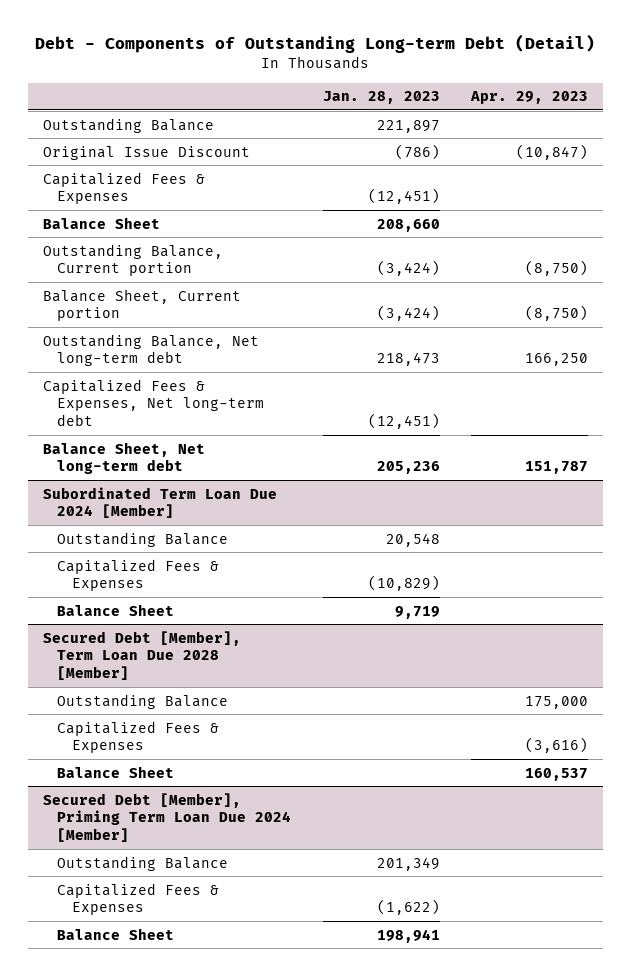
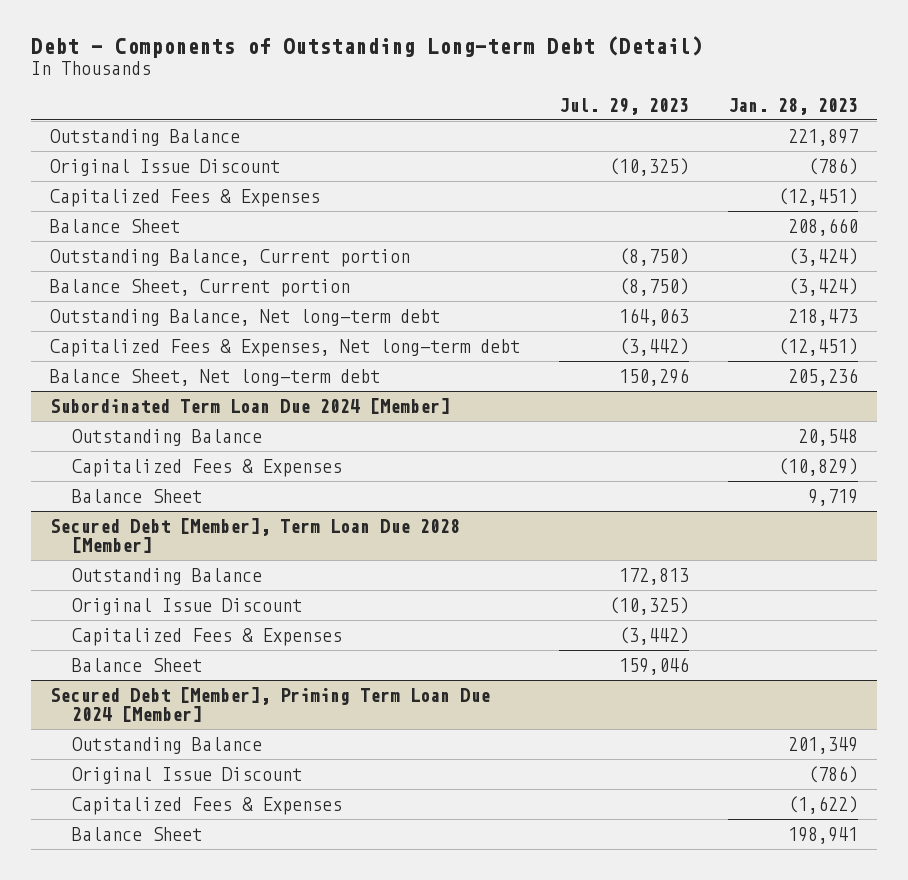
- | Jan. 28, 2023 | Apr. 29, 2023
+ | Jul. 29, 2023 | Jan. 28, 2023
@ Secured Debt [Member], Term Loan Due 2028 [Member]
+ Original Issue Discount | (10,325) |
@ Secured Debt [Member], Priming Term Loan Due 2024 [Member]
+ Original Issue Discount | | (786)

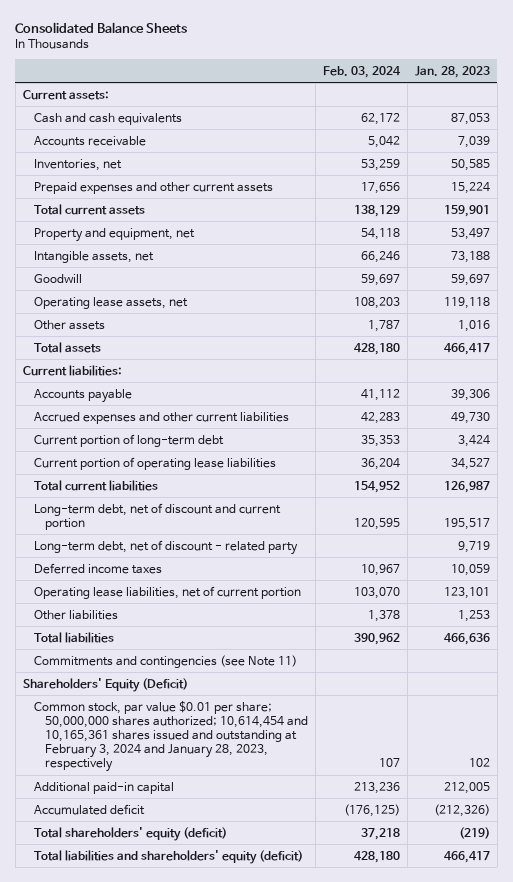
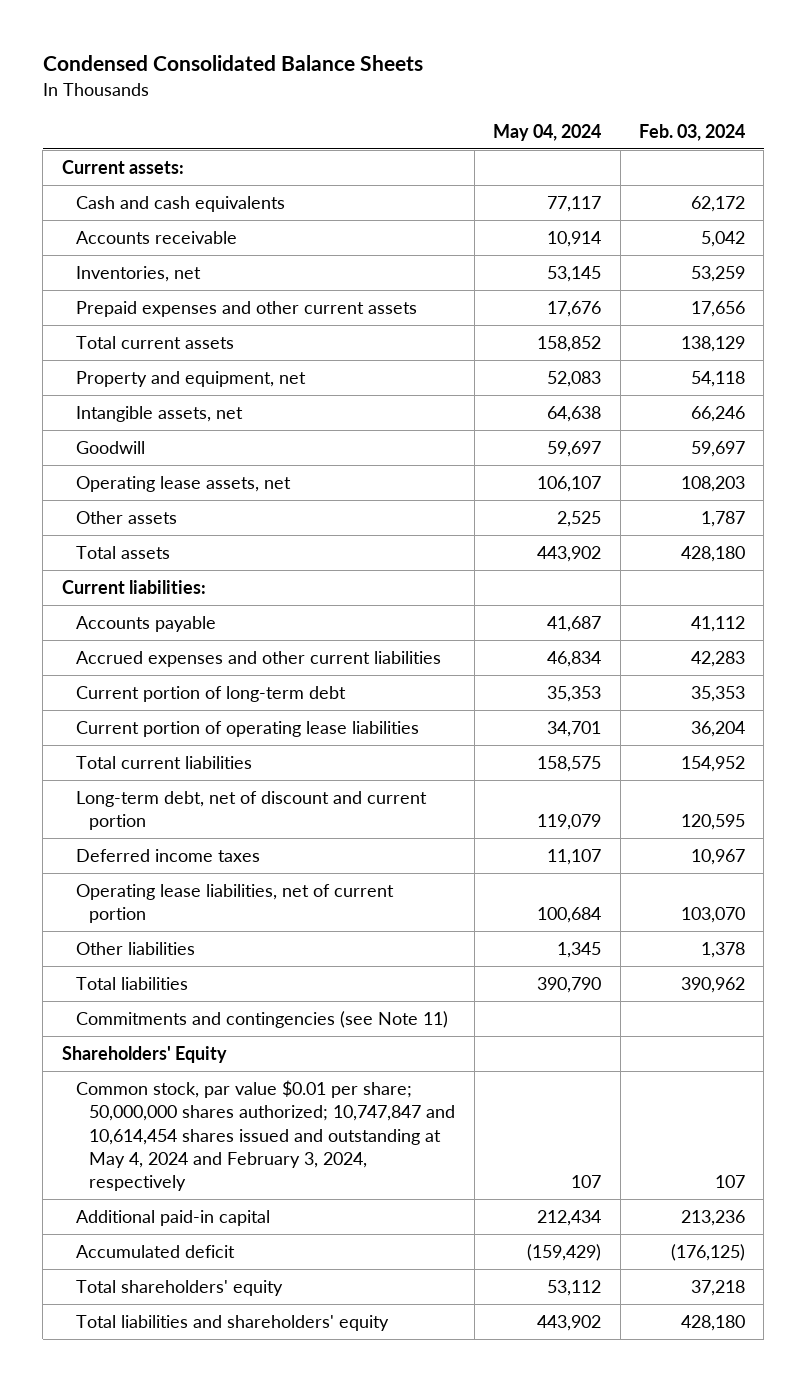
- Consolidated Balance Sheets
+ Condensed Consolidated Balance Sheets
- | Feb. 03, 2024 | Jan. 28, 2023
+ | May 04, 2024 | Feb. 03, 2024
- Long-term debt, net of discount - related party | | 9,719
- Shareholders' Equity (Deficit)
- Common stock, par value $0.01 per share; 50,000,000 shares authorized; 10,614,454 and 10,165,361 shares issued and outstanding at February 3, 2024 and January 28, 2023, respectively | 107 | 102
+ Shareholders' Equity
+ Common stock, par value $0.01 per share; 50,000,000 shares authorized; 10,747,847 and 10,614,454 shares issued and outstanding at May 4, 2024 and February 3, 2024, respectively | 107 | 107
- Total shareholders' equity (deficit) | 37,218 | (219)
- Total liabilities and shareholders' equity (deficit) | 428,180 | 466,417
+ Total shareholders' equity | 53,112 | 37,218
+ Total liabilities and shareholders' equity | 443,902 | 428,180

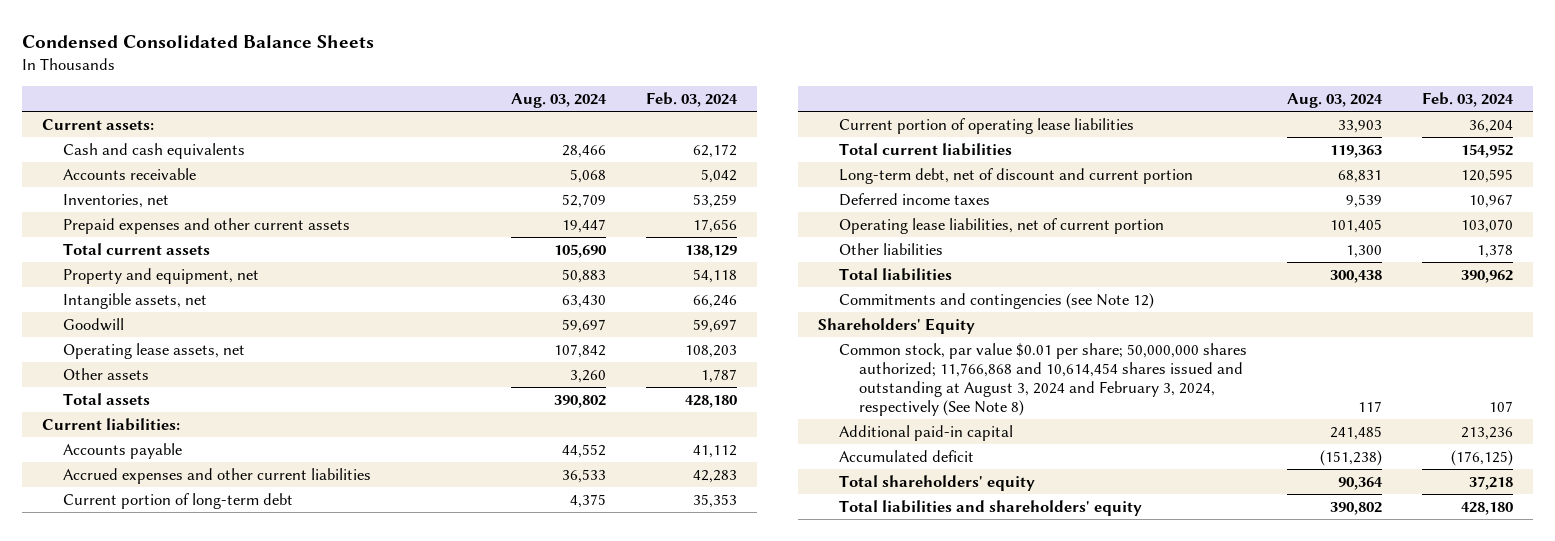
- | May 04, 2024 | Feb. 03, 2024
+ | Aug. 03, 2024 | Feb. 03, 2024
- Commitments and contingencies (see Note 11)
+ Commitments and contingencies (see Note 12)
- Common stock, par value $0.01 per share; 50,000,000 shares authorized; 10,747,847 and 10,614,454 shares issued and outstanding at May 4, 2024 and February 3, 2024, respectively | 107 | 107
+ Common stock, par value $0.01 per share; 50,000,000 shares authorized; 11,766,868 and 10,614,454 shares issued and outstanding at August 3, 2024 and February 3, 2024, respectively (See Note 8) | 117 | 107

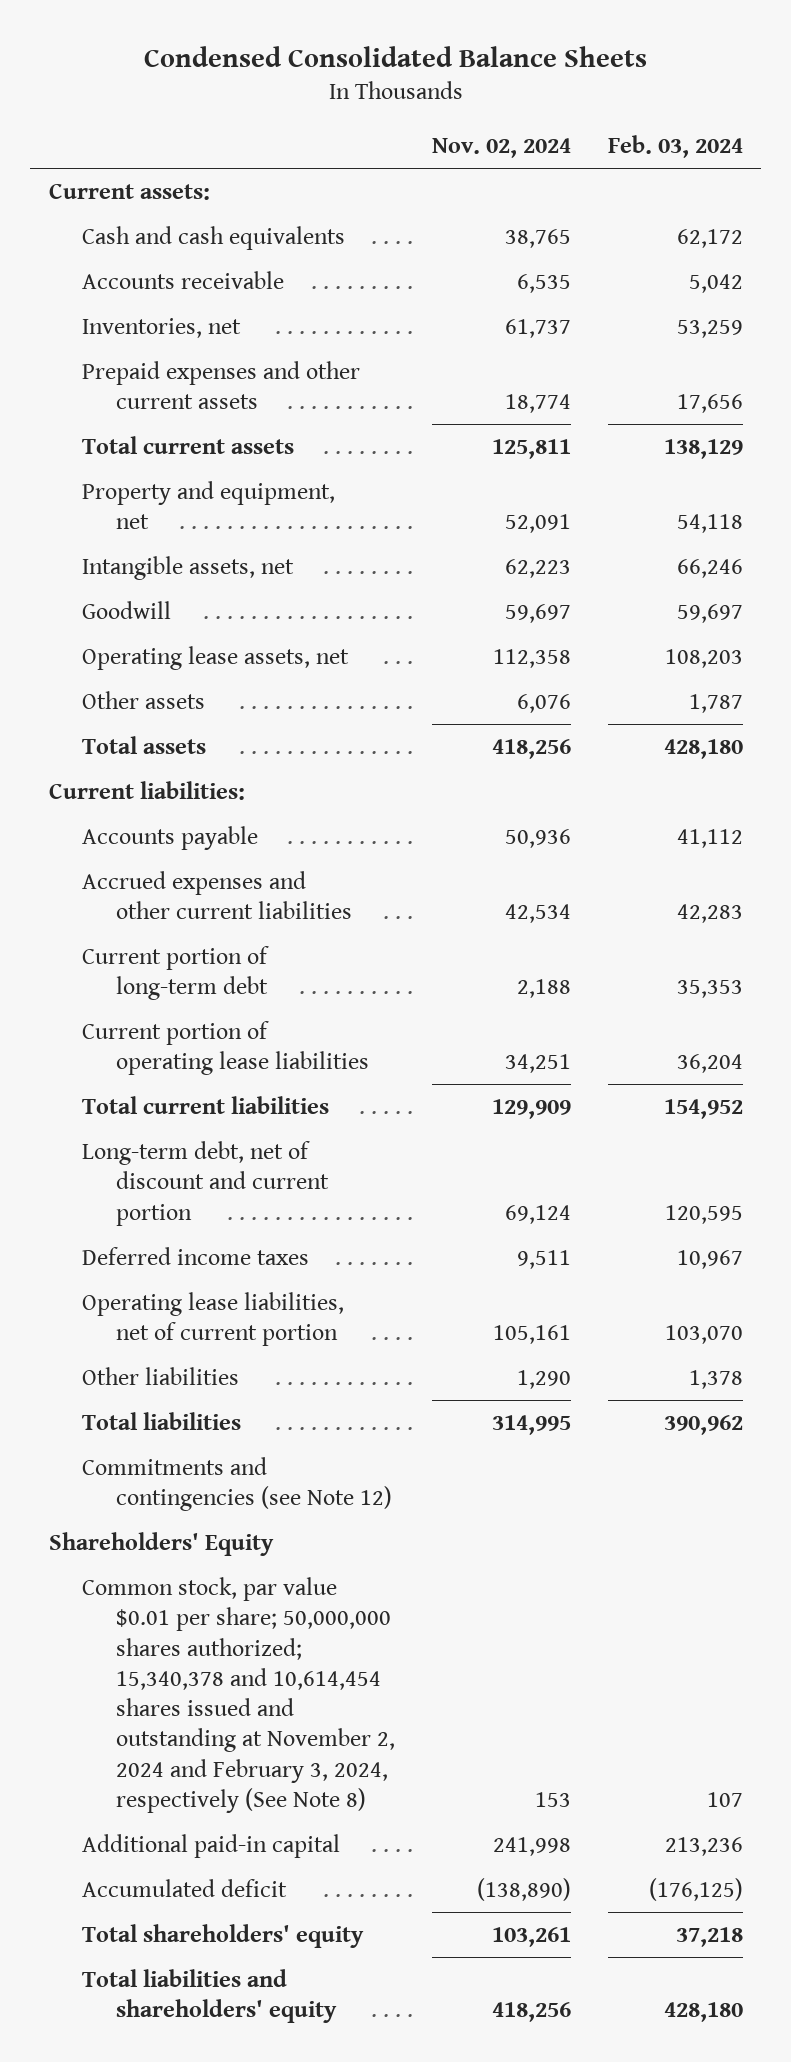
- | Aug. 03, 2024 | Feb. 03, 2024
+ | Nov. 02, 2024 | Feb. 03, 2024
- Common stock, par value $0.01 per share; 50,000,000 shares authorized; 11,766,868 and 10,614,454 shares issued and outstanding at August 3, 2024 and February 3, 2024, respectively (See Note 8) | 117 | 107
+ Common stock, par value $0.01 per share; 50,000,000 shares authorized; 15,340,378 and 10,614,454 shares issued and outstanding at November 2, 2024 and February 3, 2024, respectively (See Note 8) | 153 | 107

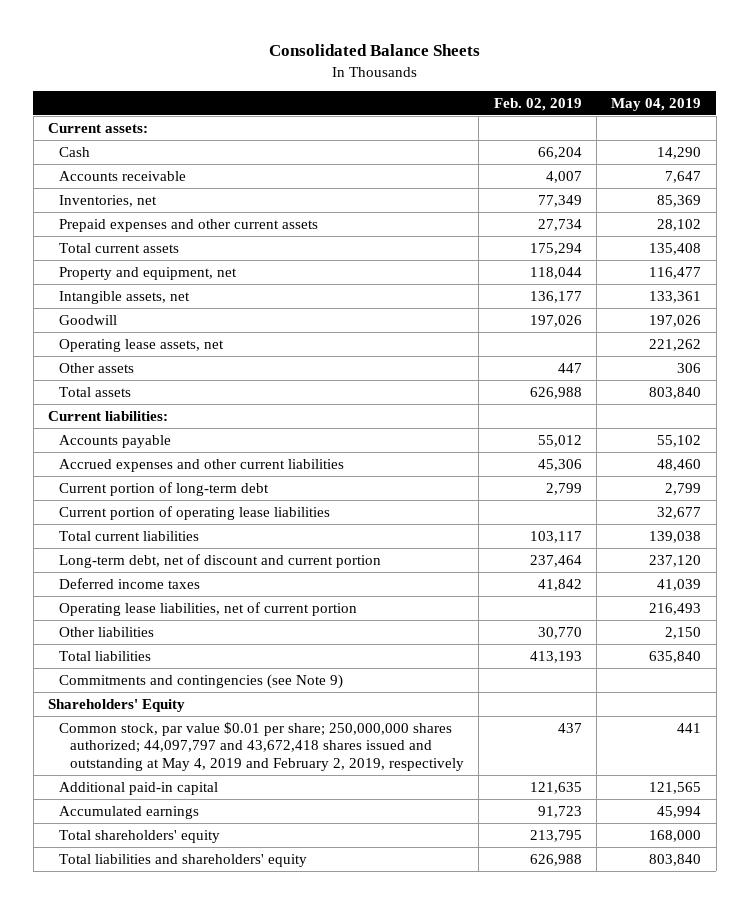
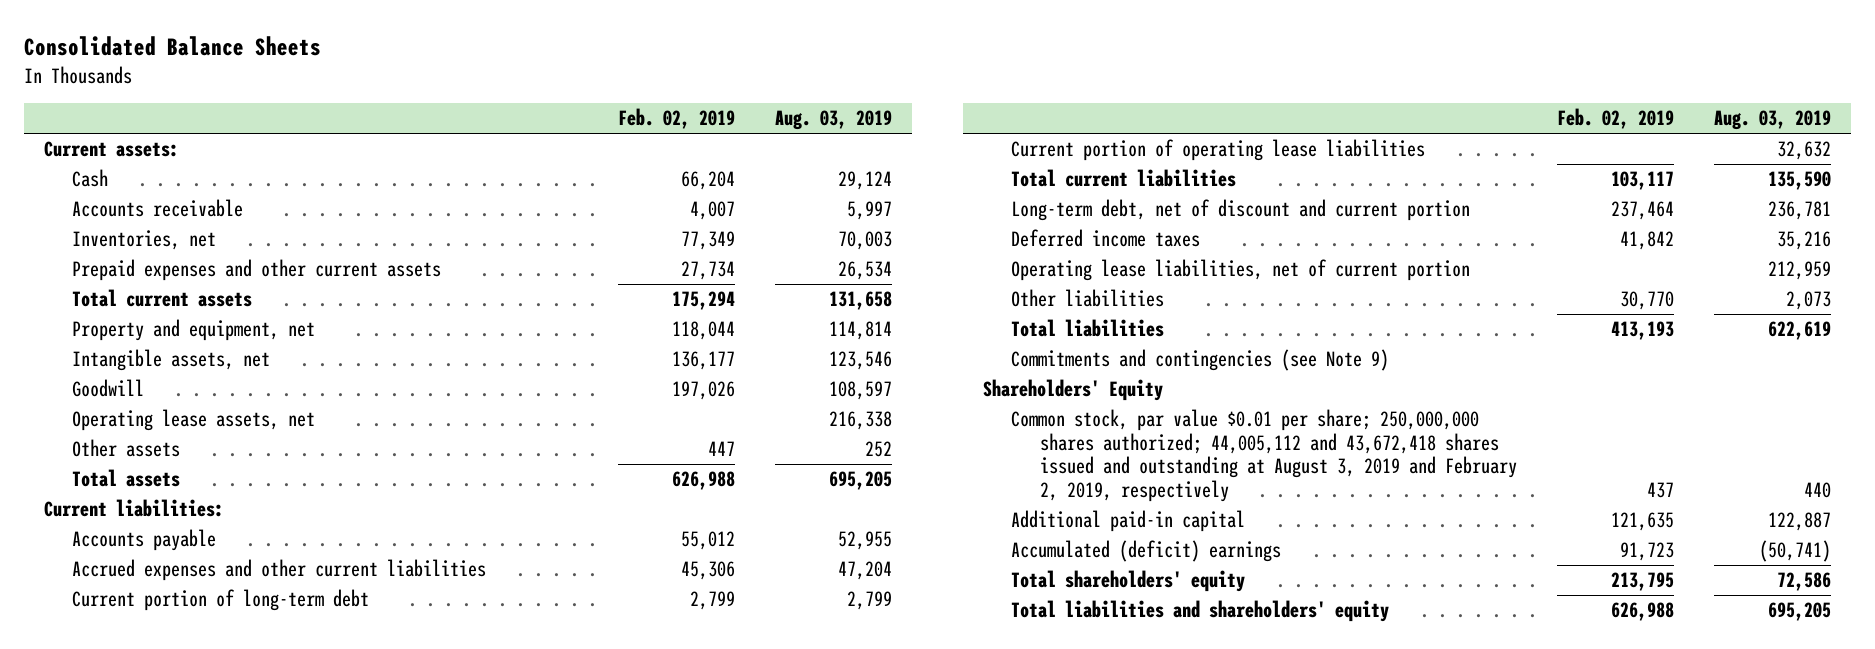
- | Feb. 02, 2019 | May 04, 2019
+ | Feb. 02, 2019 | Aug. 03, 2019
- Common stock, par value $0.01 per share; 250,000,000 shares authorized; 44,097,797 and 43,672,418 shares issued and outstanding at May 4, 2019 and February 2, 2019, respectively | 437 | 441
+ Common stock, par value $0.01 per share; 250,000,000 shares authorized; 44,005,112 and 43,672,418 shares issued and outstanding at August 3, 2019 and February 2, 2019, respectively | 437 | 440
- Accumulated earnings | 91,723 | 45,994
+ Accumulated (deficit) earnings | 91,723 | (50,741)

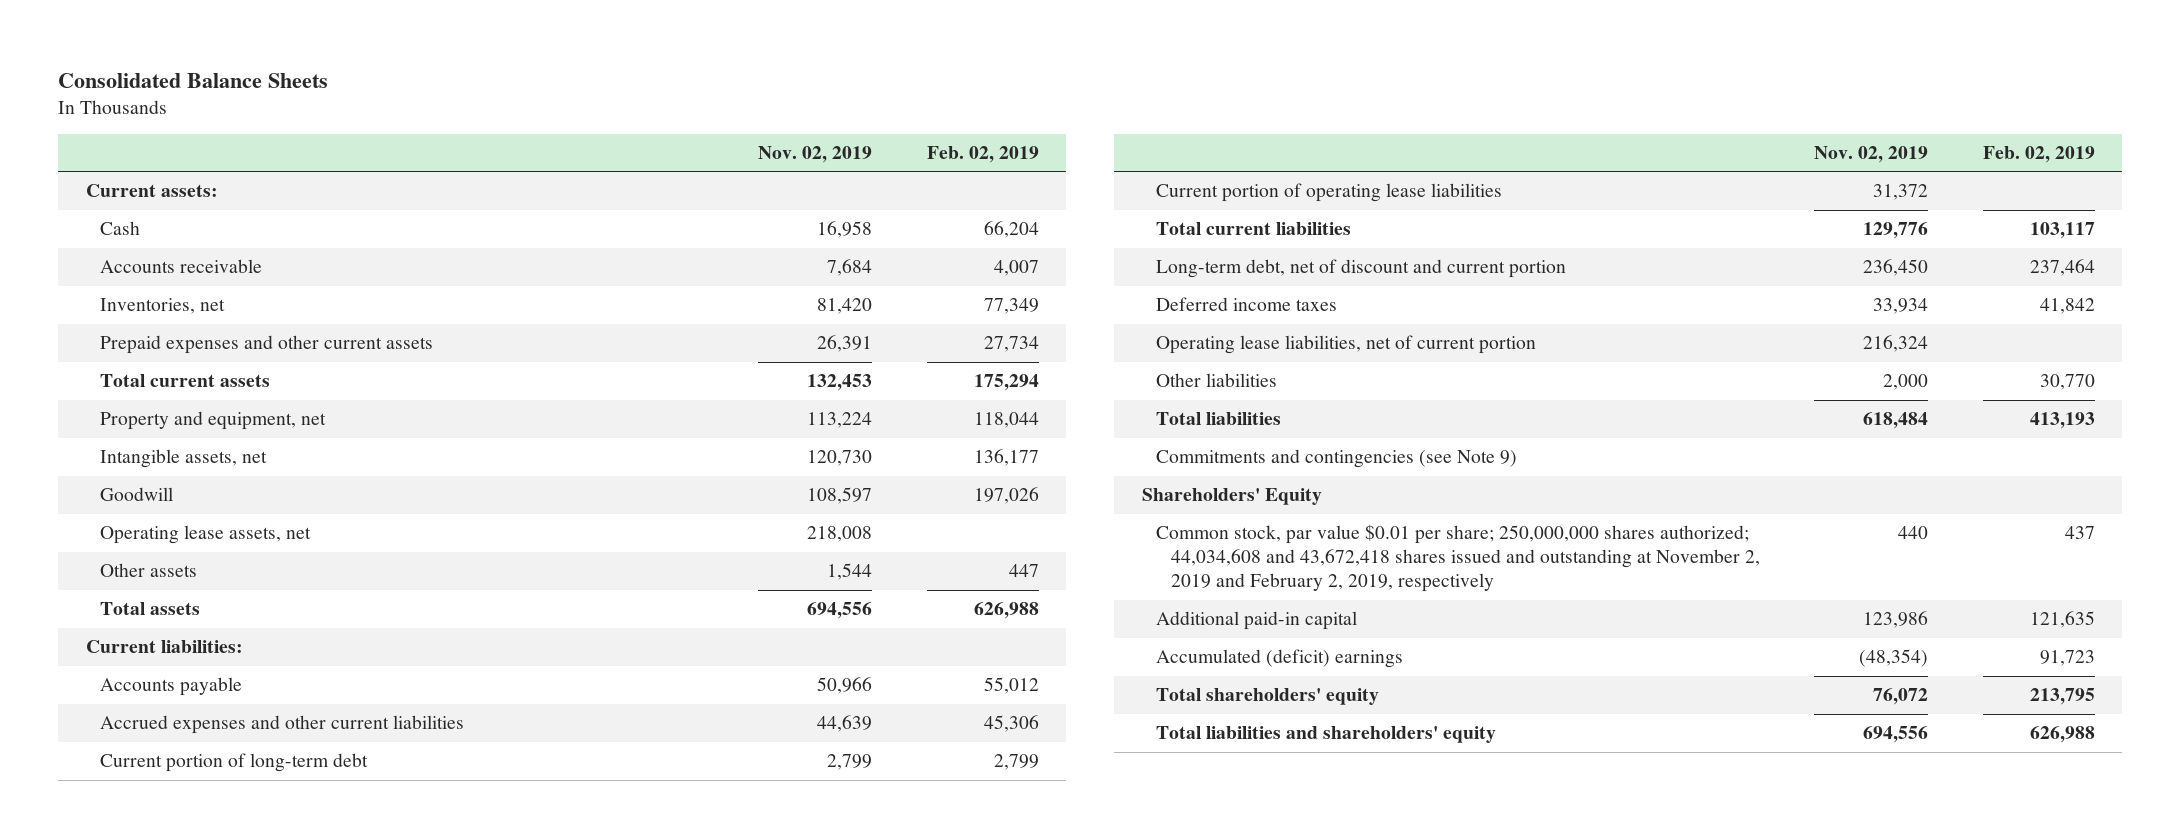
- | Feb. 02, 2019 | Aug. 03, 2019
+ | Nov. 02, 2019 | Feb. 02, 2019
- Common stock, par value $0.01 per share; 250,000,000 shares authorized; 44,005,112 and 43,672,418 shares issued and outstanding at August 3, 2019 and February 2, 2019, respectively | 437 | 440
+ Common stock, par value $0.01 per share; 250,000,000 shares authorized; 44,034,608 and 43,672,418 shares issued and outstanding at November 2, 2019 and February 2, 2019, respectively | 440 | 437

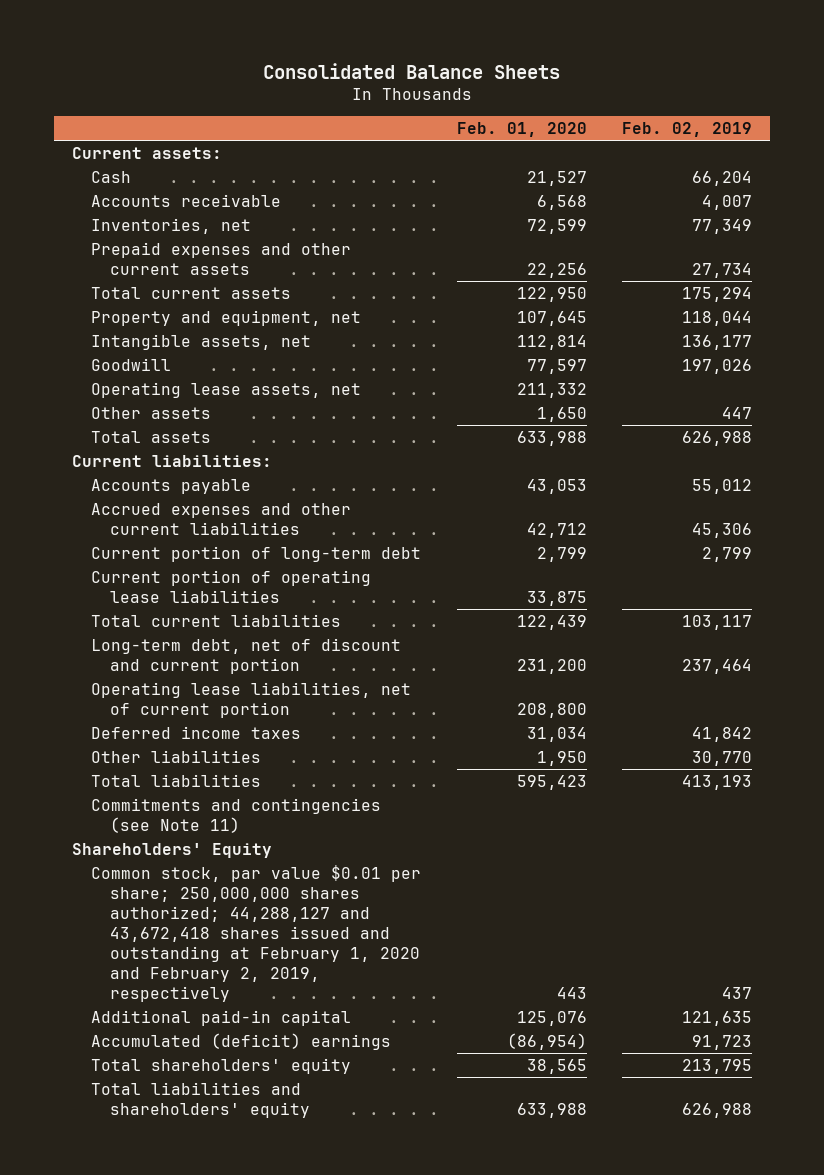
- | Nov. 02, 2019 | Feb. 02, 2019
+ | Feb. 01, 2020 | Feb. 02, 2019
moved down: Deferred income taxes | 31,034 | 41,842
- Commitments and contingencies (see Note 9)
+ Commitments and contingencies (see Note 11)
- Common stock, par value $0.01 per share; 250,000,000 shares authorized; 44,034,608 and 43,672,418 shares issued and outstanding at November 2, 2019 and February 2, 2019, respectively | 440 | 437
+ Common stock, par value $0.01 per share; 250,000,000 shares authorized; 44,288,127 and 43,672,418 shares issued and outstanding at February 1, 2020 and February 2, 2019, respectively | 443 | 437

